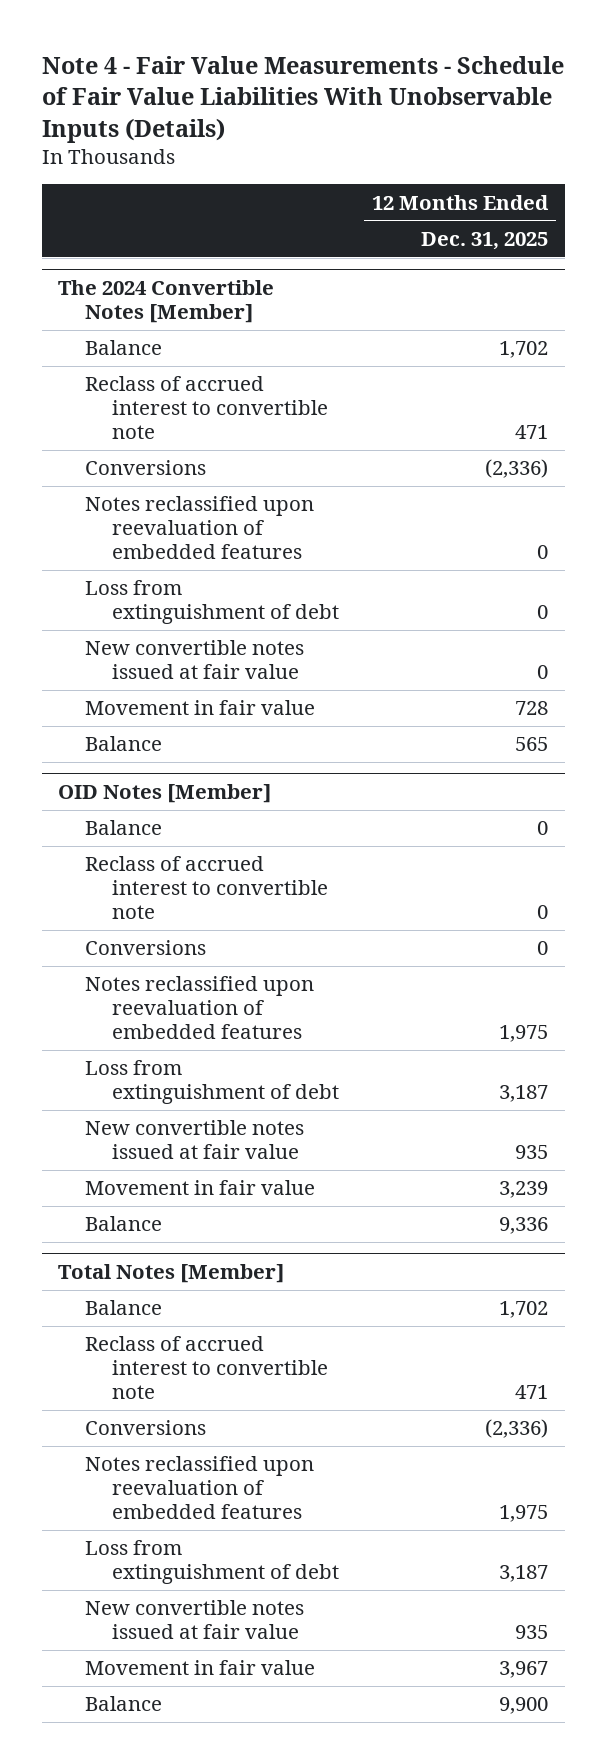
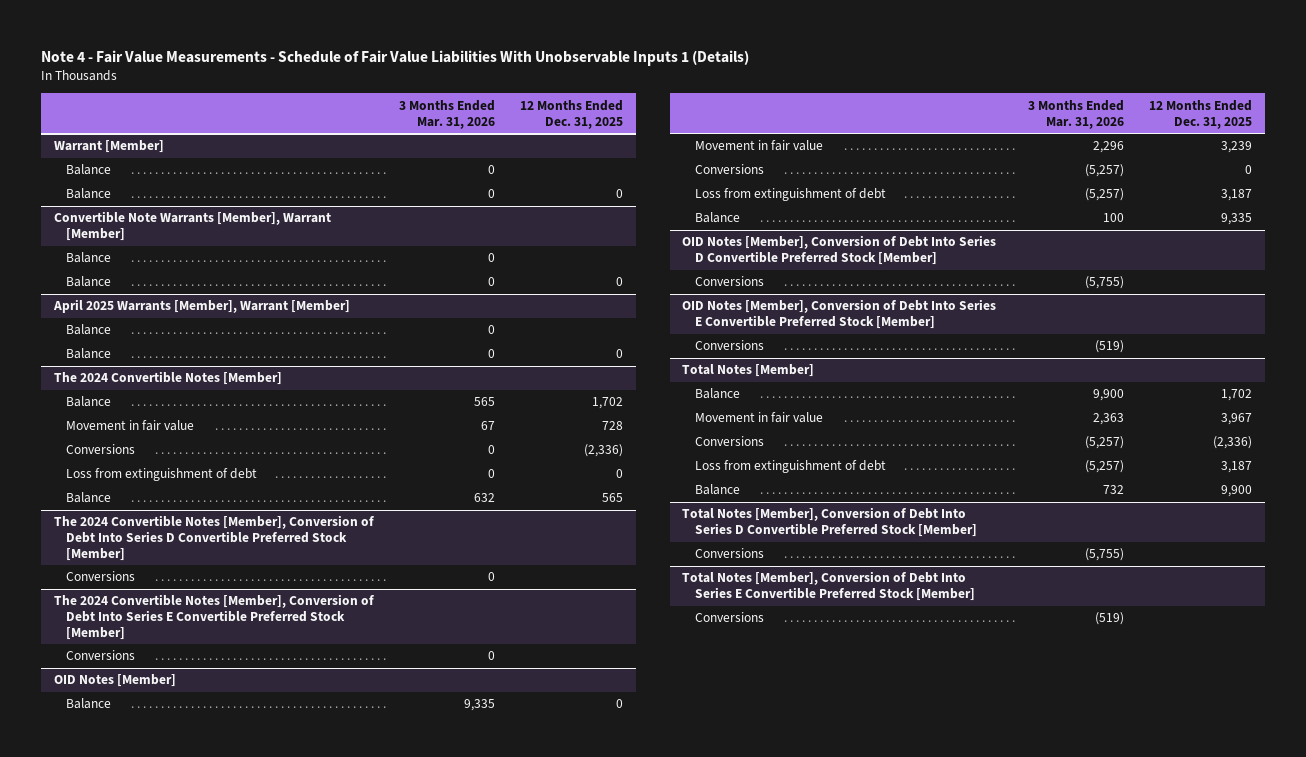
- Note 4 - Fair Value Measurements - Schedule of Fair Value Liabilities With Unobservable Inputs (Details)
+ Note 4 - Fair Value Measurements - Schedule of Fair Value Liabilities With Unobservable Inputs 1 (Details)
- | 12 Months Ended Dec. 31, 2025
+ | 3 Months Ended Mar. 31, 2026 | 12 Months Ended Dec. 31, 2025
+ Warrant [Member]
+ Balance | 0 |
+ Balance | 0 | 0
+ Convertible Note Warrants [Member], Warrant [Member]
+ Balance | 0 |
+ Balance | 0 | 0
+ April 2025 Warrants [Member], Warrant [Member]
+ Balance | 0 |
+ Balance | 0 | 0
@ The 2024 Convertible Notes [Member]
- Reclass of accrued interest to convertible note | 471
moved up: Movement in fair value | 67 | 728
- Notes reclassified upon reevaluation of embedded features | 0
- New convertible notes issued at fair value | 0
+ The 2024 Convertible Notes [Member], Conversion of Debt Into Series D Convertible Preferred Stock [Member]
+ Conversions | 0 |
+ The 2024 Convertible Notes [Member], Conversion of Debt Into Series E Convertible Preferred Stock [Member]
+ Conversions | 0 |
@ OID Notes [Member]
- Reclass of accrued interest to convertible note | 0
moved up: Movement in fair value | 2,296 | 3,239
- Notes reclassified upon reevaluation of embedded features | 1,975
- New convertible notes issued at fair value | 935
- Balance | 9,336
+ Balance | 100 | 9,335
+ OID Notes [Member], Conversion of Debt Into Series D Convertible Preferred Stock [Member]
+ Conversions | (5,755) |
+ OID Notes [Member], Conversion of Debt Into Series E Convertible Preferred Stock [Member]
+ Conversions | (519) |
@ Total Notes [Member]
- Reclass of accrued interest to convertible note | 471
moved up: Movement in fair value | 2,363 | 3,967
- Notes reclassified upon reevaluation of embedded features | 1,975
- New convertible notes issued at fair value | 935
+ Total Notes [Member], Conversion of Debt Into Series D Convertible Preferred Stock [Member]
+ Conversions | (5,755) |
+ Total Notes [Member], Conversion of Debt Into Series E Convertible Preferred Stock [Member]
+ Conversions | (519) |

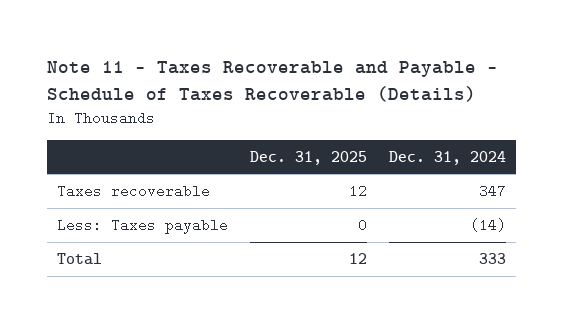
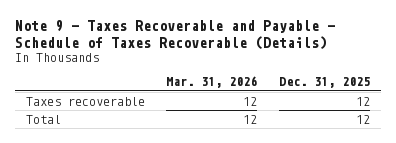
- Note 11 - Taxes Recoverable and Payable - Schedule of Taxes Recoverable (Details)
+ Note 9 - Taxes Recoverable and Payable - Schedule of Taxes Recoverable (Details)
- | Dec. 31, 2025 | Dec. 31, 2024
+ | Mar. 31, 2026 | Dec. 31, 2025
- Less: Taxes payable | 0 | (14)

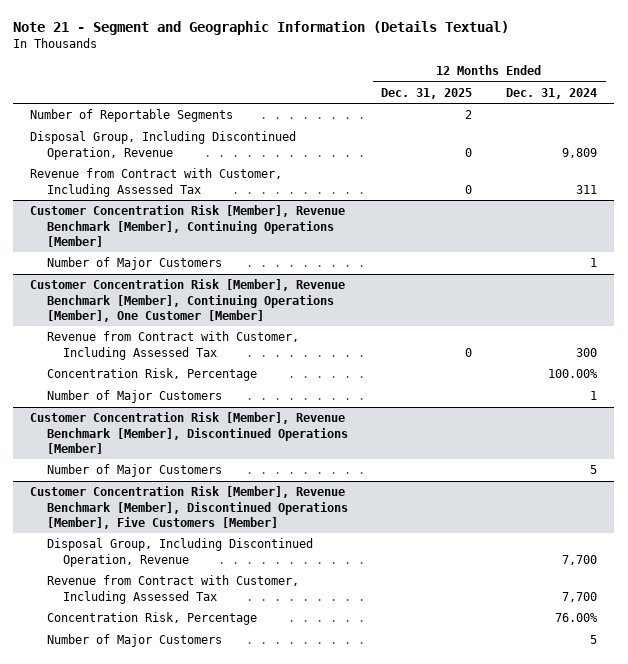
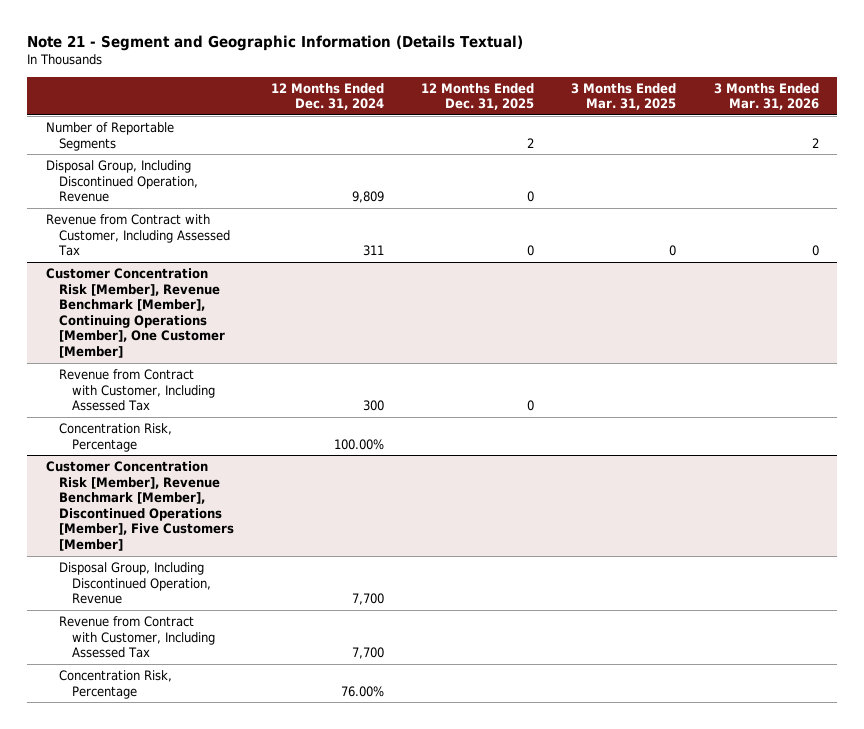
- | 12 Months Ended Dec. 31, 2025 | 12 Months Ended Dec. 31, 2024
+ | 12 Months Ended Dec. 31, 2024 | 12 Months Ended Dec. 31, 2025 | 3 Months Ended Mar. 31, 2025 | 3 Months Ended Mar. 31, 2026
- Customer Concentration Risk [Member], Revenue Benchmark [Member], Continuing Operations [Member]
- Number of Major Customers | | 1
@ Customer Concentration Risk [Member], Revenue Benchmark [Member], Continuing Operations [Member], One Customer [Member]
- Number of Major Customers | | 1
- Customer Concentration Risk [Member], Revenue Benchmark [Member], Discontinued Operations [Member]
- Number of Major Customers | | 5
@ Customer Concentration Risk [Member], Revenue Benchmark [Member], Discontinued Operations [Member], Five Customers [Member]
- Number of Major Customers | | 5

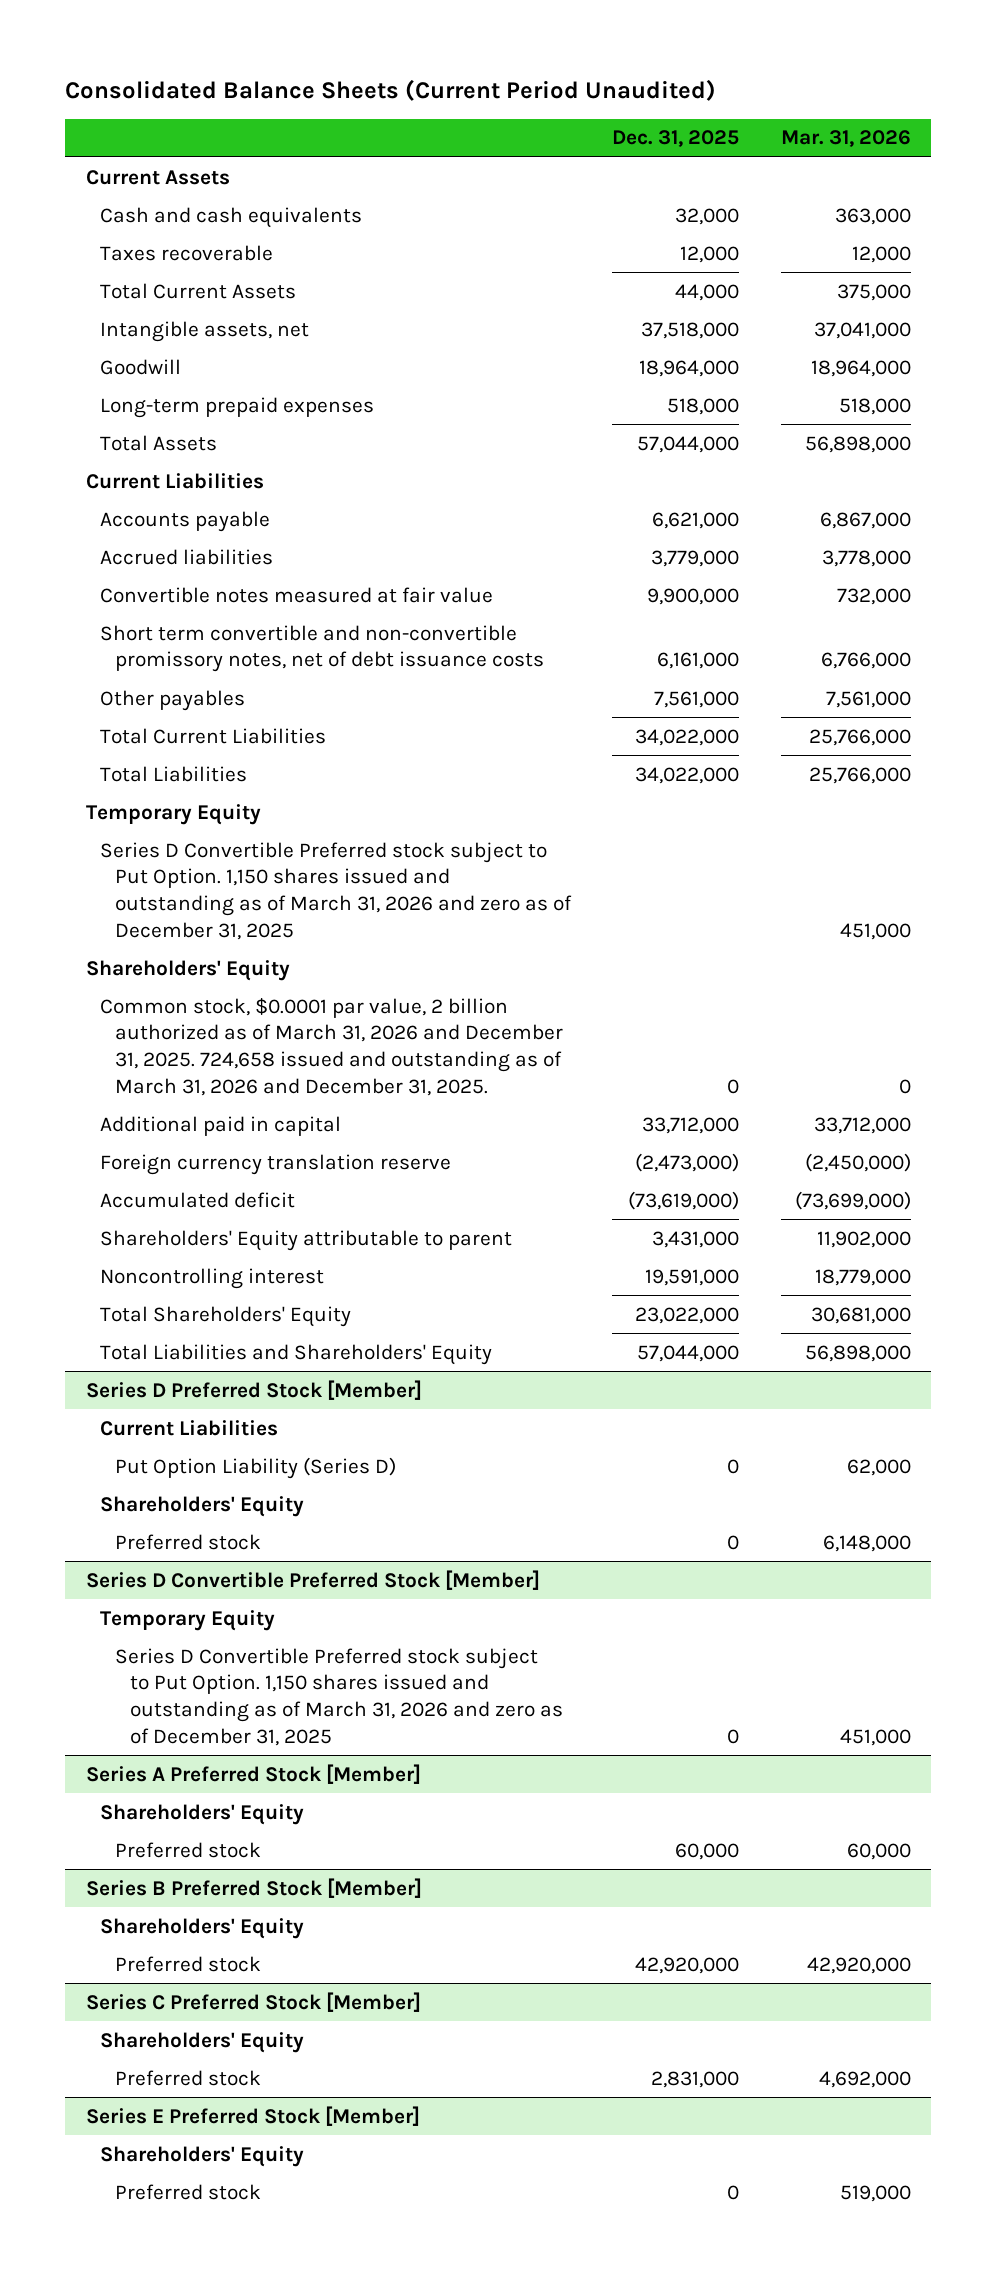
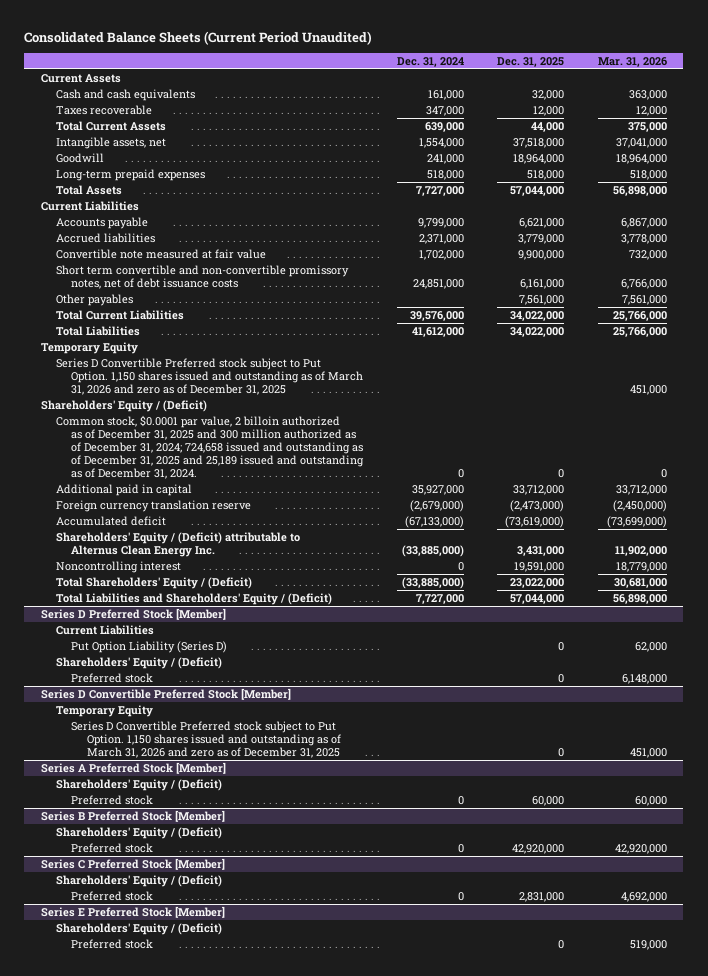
- | Dec. 31, 2025 | Mar. 31, 2026
+ | Dec. 31, 2024 | Dec. 31, 2025 | Mar. 31, 2026
- Convertible notes measured at fair value | 9,900,000 | 732,000
+ Convertible note measured at fair value | 1,702,000 | 9,900,000 | 732,000
- Shareholders' Equity
- Common stock, $0.0001 par value, 2 billion authorized as of March 31, 2026 and December 31, 2025. 724,658 issued and outstanding as of March 31, 2026 and December 31, 2025. | 0 | 0
+ Shareholders' Equity / (Deficit)
+ Common stock, $0.0001 par value, 2 billoin authorized as of December 31, 2025 and 300 million authorized as of December 31, 2024; 724,658 issued and outstanding as of December 31, 2025 and 25,189 issued and outstanding as of December 31, 2024. | 0 | 0 | 0
- Shareholders' Equity attributable to parent | 3,431,000 | 11,902,000
+ Shareholders' Equity / (Deficit) attributable to Alternus Clean Energy Inc. | (33,885,000) | 3,431,000 | 11,902,000
- Total Shareholders' Equity | 23,022,000 | 30,681,000
- Total Liabilities and Shareholders' Equity | 57,044,000 | 56,898,000
+ Total Shareholders' Equity / (Deficit) | (33,885,000) | 23,022,000 | 30,681,000
+ Total Liabilities and Shareholders' Equity / (Deficit) | 7,727,000 | 57,044,000 | 56,898,000
@ Series D Preferred Stock [Member]
- Shareholders' Equity
+ Shareholders' Equity / (Deficit)
@ Series A Preferred Stock [Member]
- Shareholders' Equity
+ Shareholders' Equity / (Deficit)
@ Series B Preferred Stock [Member]
- Shareholders' Equity
+ Shareholders' Equity / (Deficit)
@ Series C Preferred Stock [Member]
- Shareholders' Equity
+ Shareholders' Equity / (Deficit)
@ Series E Preferred Stock [Member]
- Shareholders' Equity
+ Shareholders' Equity / (Deficit)

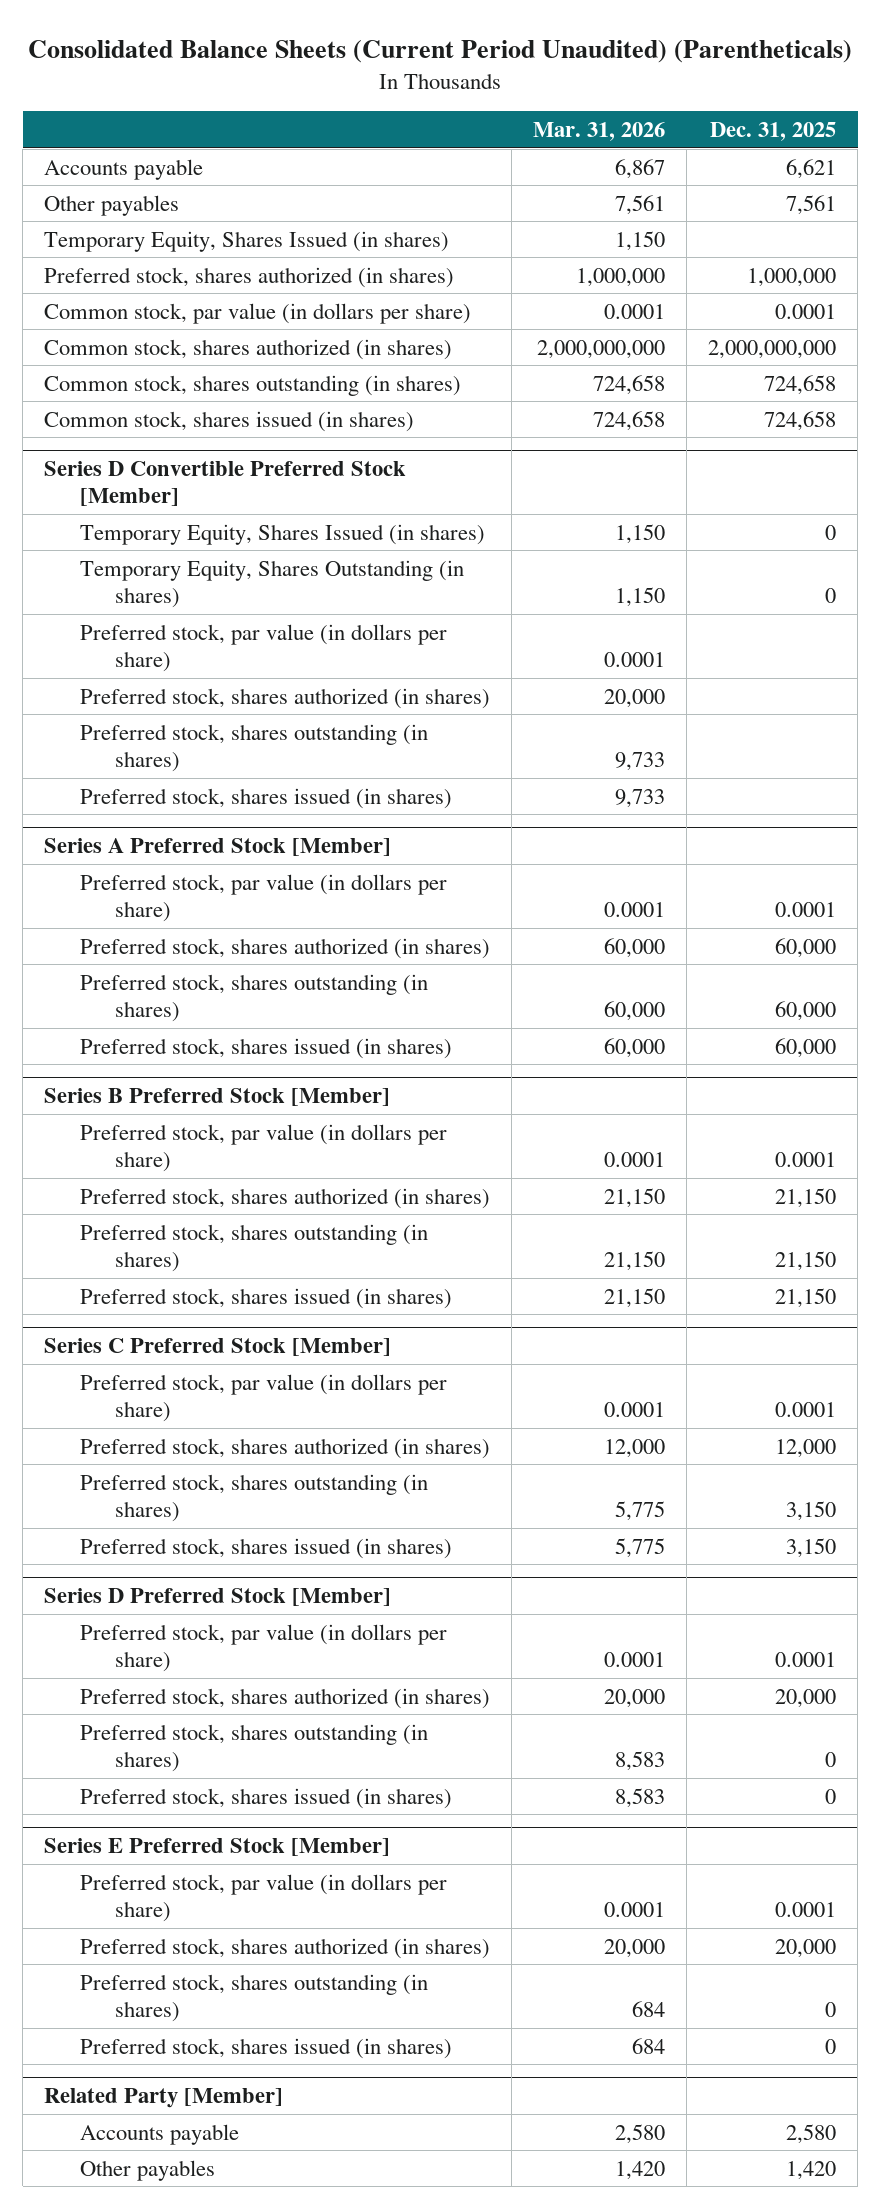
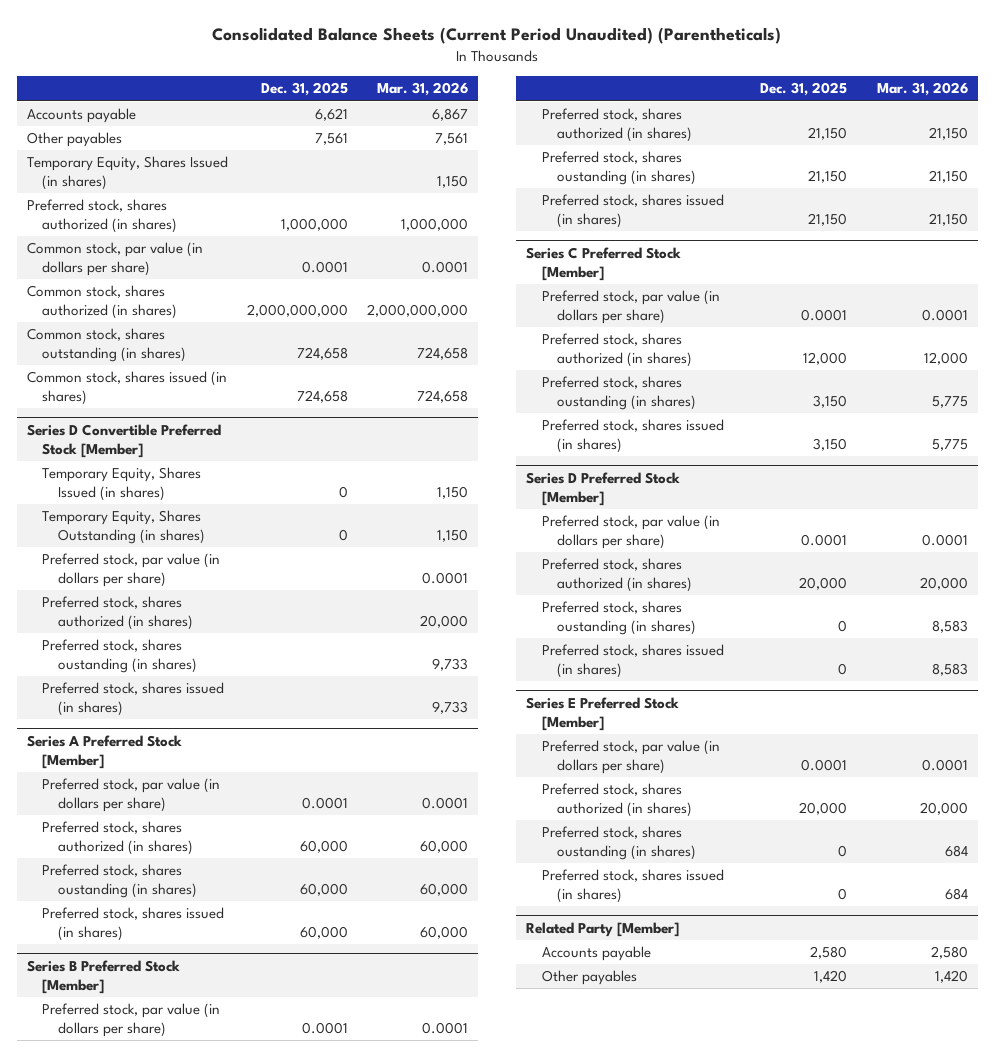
- | Mar. 31, 2026 | Dec. 31, 2025
+ | Dec. 31, 2025 | Mar. 31, 2026
@ Series D Convertible Preferred Stock [Member]
- Preferred stock, shares outstanding (in shares) | 9,733 |
+ Preferred stock, shares oustanding (in shares) | | 9,733
@ Series A Preferred Stock [Member]
- Preferred stock, shares outstanding (in shares) | 60,000 | 60,000
+ Preferred stock, shares oustanding (in shares) | 60,000 | 60,000
@ Series B Preferred Stock [Member]
- Preferred stock, shares outstanding (in shares) | 21,150 | 21,150
+ Preferred stock, shares oustanding (in shares) | 21,150 | 21,150
@ Series C Preferred Stock [Member]
- Preferred stock, shares outstanding (in shares) | 5,775 | 3,150
+ Preferred stock, shares oustanding (in shares) | 3,150 | 5,775
@ Series D Preferred Stock [Member]
- Preferred stock, shares outstanding (in shares) | 8,583 | 0
+ Preferred stock, shares oustanding (in shares) | 0 | 8,583
@ Series E Preferred Stock [Member]
- Preferred stock, shares outstanding (in shares) | 684 | 0
+ Preferred stock, shares oustanding (in shares) | 0 | 684

